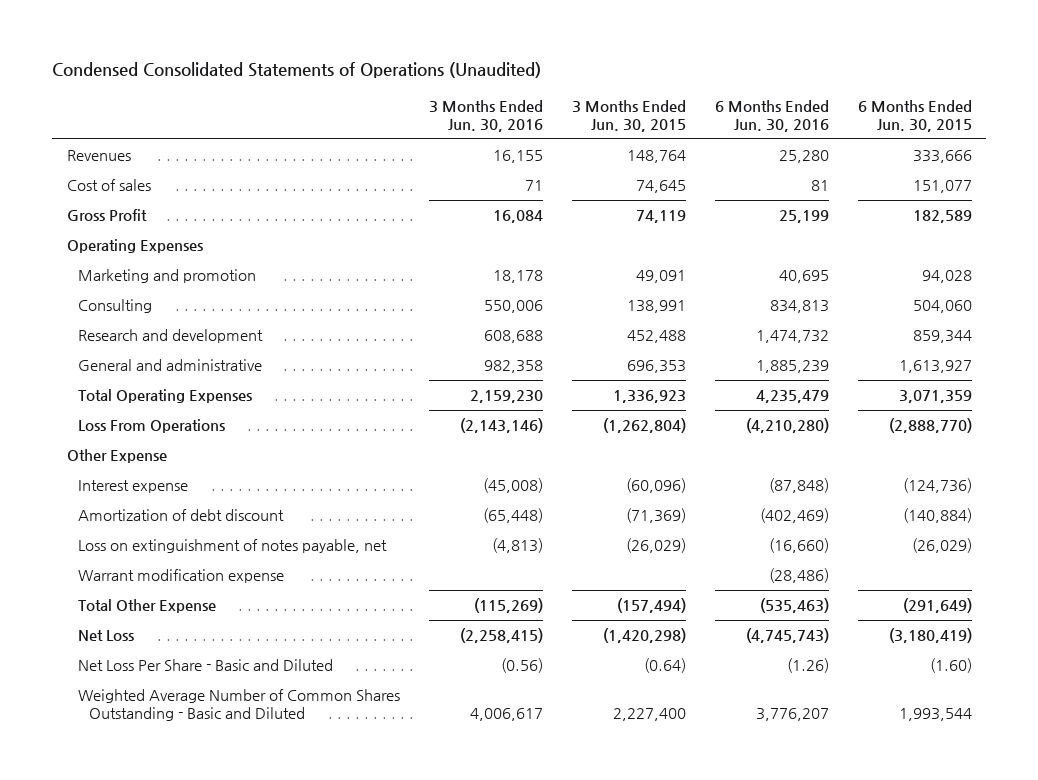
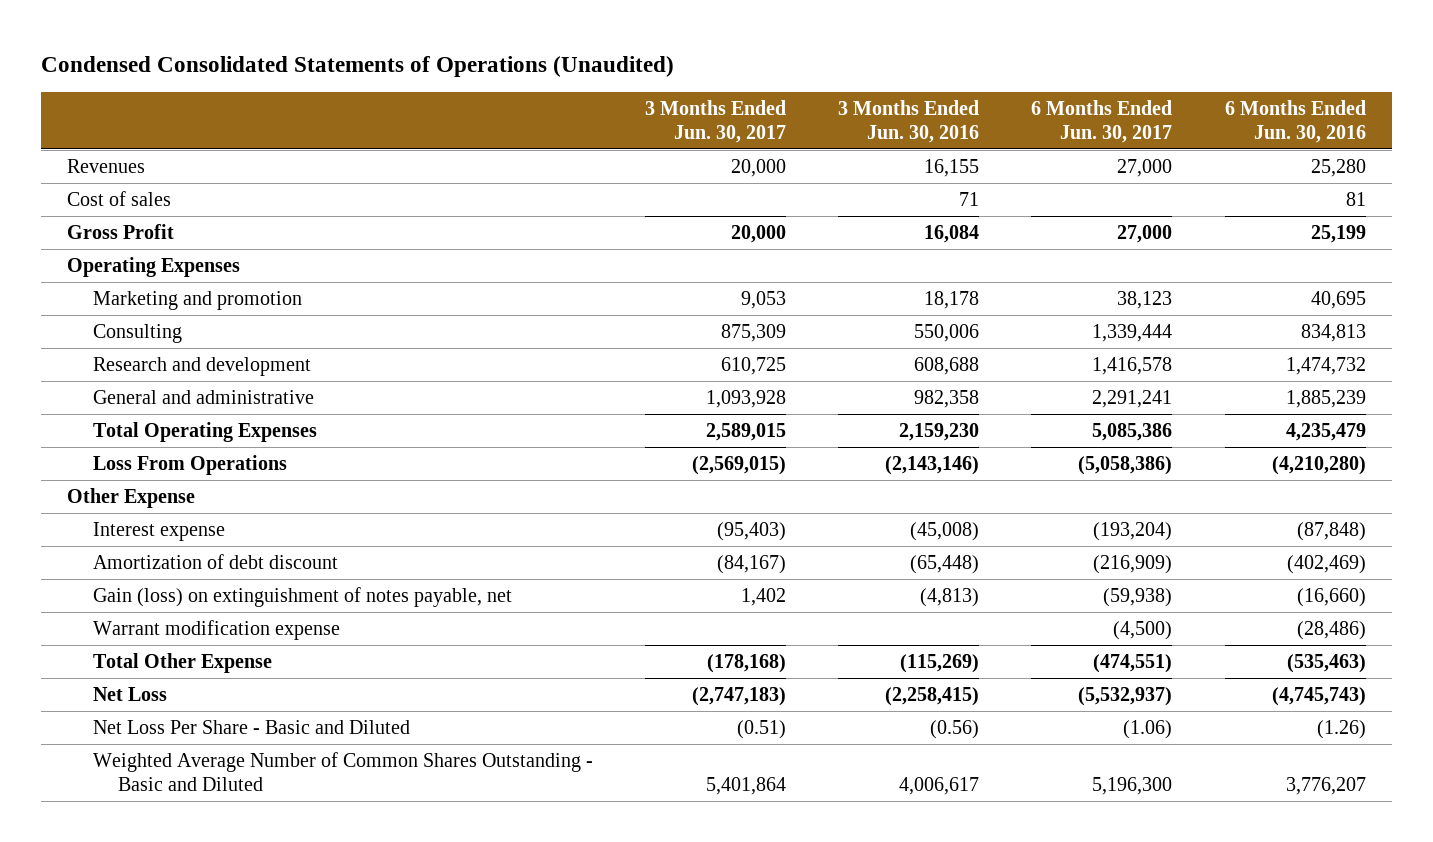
- | 3 Months Ended Jun. 30, 2016 | 3 Months Ended Jun. 30, 2015 | 6 Months Ended Jun. 30, 2016 | 6 Months Ended Jun. 30, 2015
+ | 3 Months Ended Jun. 30, 2017 | 3 Months Ended Jun. 30, 2016 | 6 Months Ended Jun. 30, 2017 | 6 Months Ended Jun. 30, 2016
- Loss on extinguishment of notes payable, net | (4,813) | (26,029) | (16,660) | (26,029)
+ Gain (loss) on extinguishment of notes payable, net | 1,402 | (4,813) | (59,938) | (16,660)

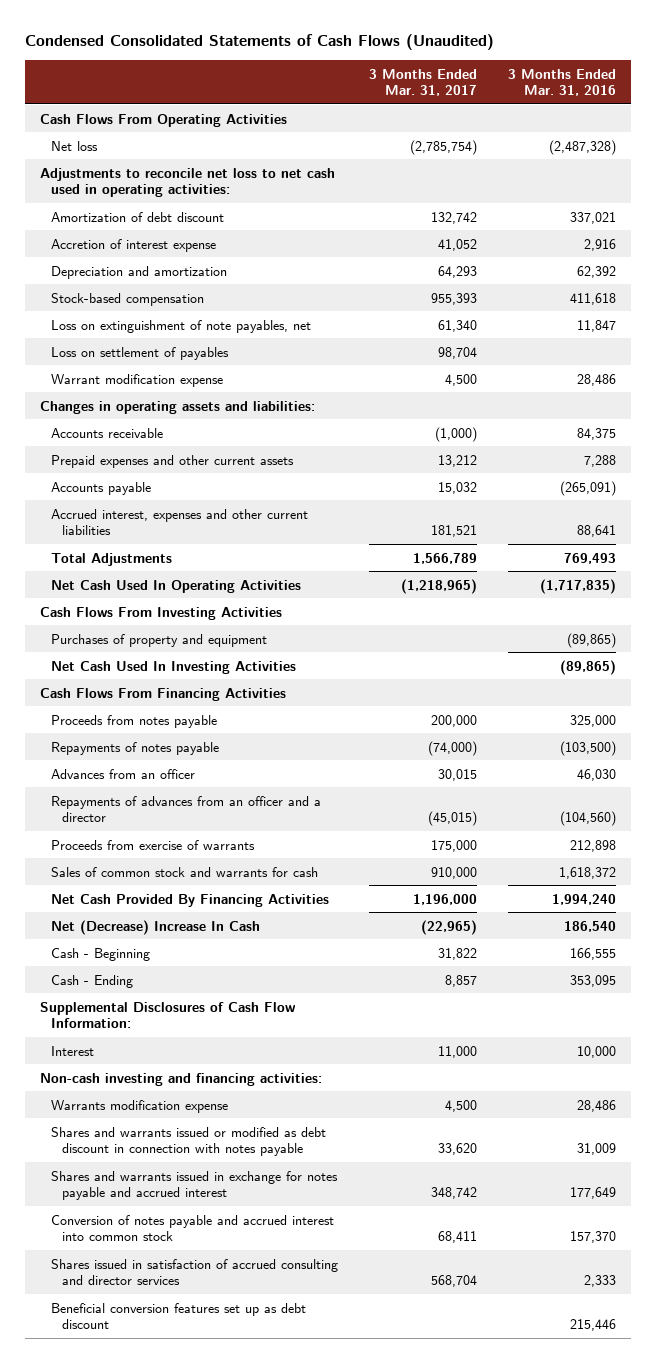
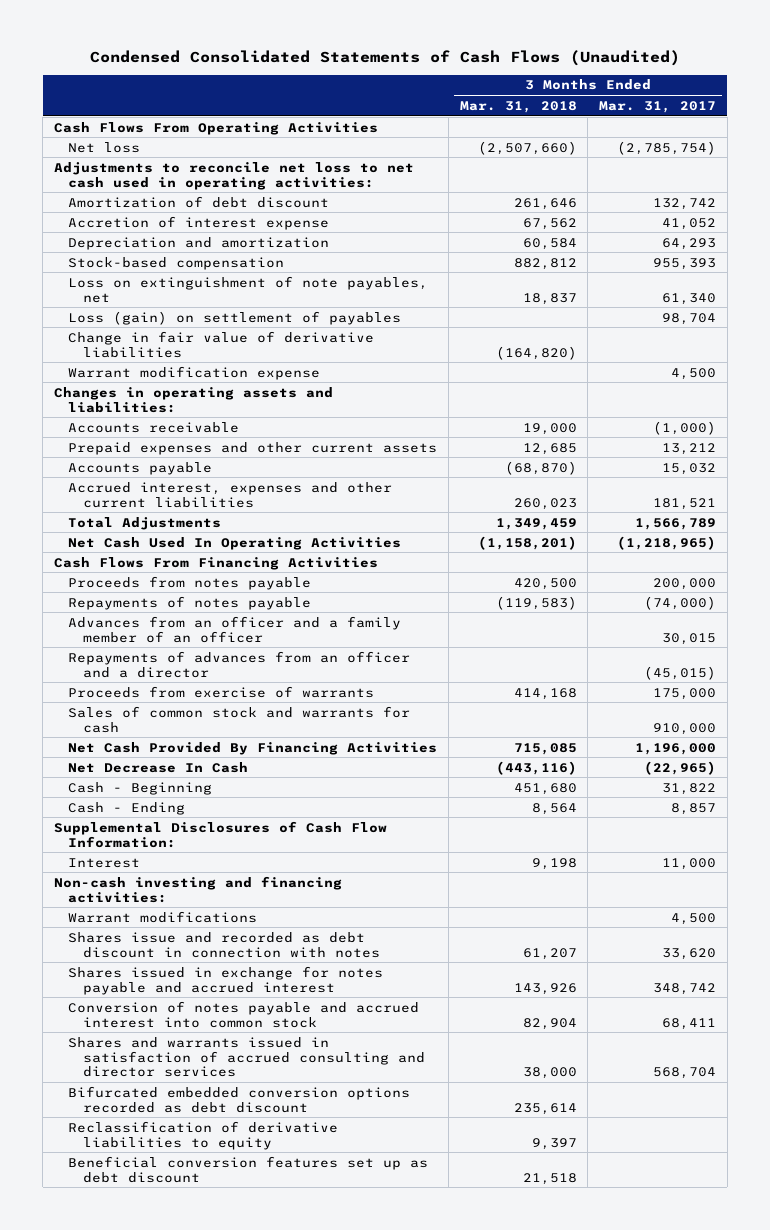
- | 3 Months Ended Mar. 31, 2017 | 3 Months Ended Mar. 31, 2016
+ | 3 Months Ended Mar. 31, 2018 | 3 Months Ended Mar. 31, 2017
- Loss on settlement of payables | 98,704 |
+ Loss (gain) on settlement of payables | | 98,704
+ Change in fair value of derivative liabilities | (164,820) |
- Cash Flows From Investing Activities
- Purchases of property and equipment | | (89,865)
- Net Cash Used In Investing Activities | | (89,865)
- Advances from an officer | 30,015 | 46,030
+ Advances from an officer and a family member of an officer | | 30,015
- Net (Decrease) Increase In Cash | (22,965) | 186,540
+ Net Decrease In Cash | (443,116) | (22,965)
- Warrants modification expense | 4,500 | 28,486
- Shares and warrants issued or modified as debt discount in connection with notes payable | 33,620 | 31,009
- Shares and warrants issued in exchange for notes payable and accrued interest | 348,742 | 177,649
+ Warrant modifications | | 4,500
+ Shares issue and recorded as debt discount in connection with notes | 61,207 | 33,620
+ Shares issued in exchange for notes payable and accrued interest | 143,926 | 348,742
- Shares issued in satisfaction of accrued consulting and director services | 568,704 | 2,333
+ Shares and warrants issued in satisfaction of accrued consulting and director services | 38,000 | 568,704
+ Bifurcated embedded conversion options recorded as debt discount | 235,614 |
+ Reclassification of derivative liabilities to equity | 9,397 |

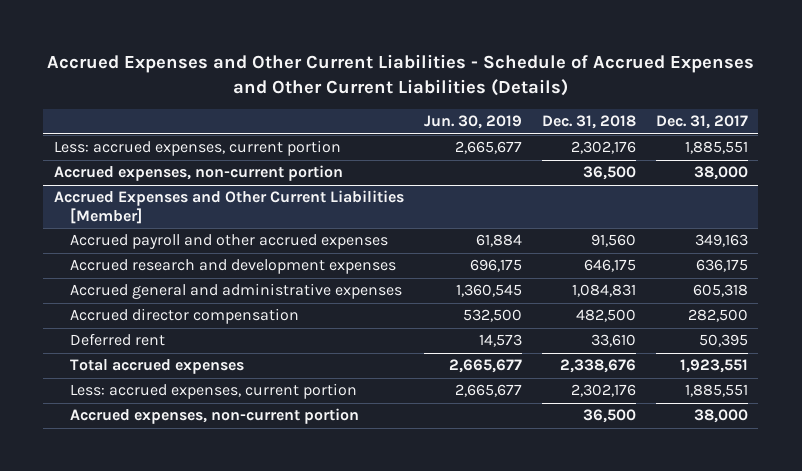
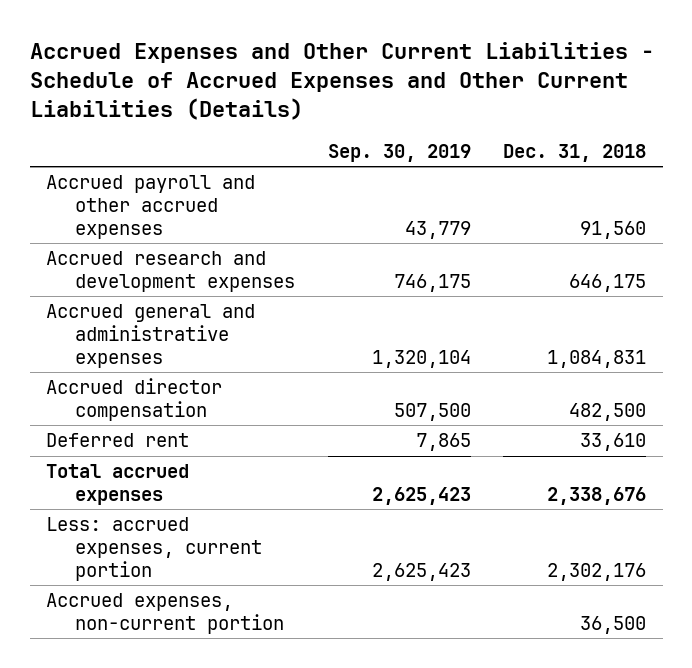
- | Jun. 30, 2019 | Dec. 31, 2018 | Dec. 31, 2017
+ | Sep. 30, 2019 | Dec. 31, 2018
- Less: accrued expenses, current portion | 2,665,677 | 2,302,176 | 1,885,551
- Accrued expenses, non-current portion | | 36,500 | 38,000
- Accrued Expenses and Other Current Liabilities [Member]

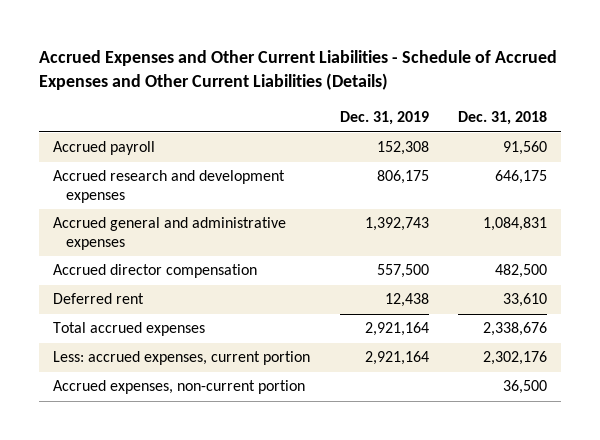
- | Sep. 30, 2019 | Dec. 31, 2018
+ | Dec. 31, 2019 | Dec. 31, 2018
- Accrued payroll and other accrued expenses | 43,779 | 91,560
+ Accrued payroll | 152,308 | 91,560

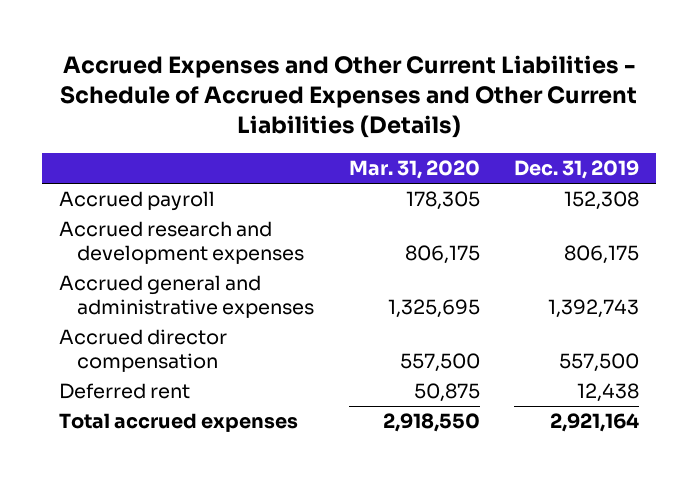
- | Dec. 31, 2019 | Dec. 31, 2018
+ | Mar. 31, 2020 | Dec. 31, 2019
- Less: accrued expenses, current portion | 2,921,164 | 2,302,176
- Accrued expenses, non-current portion | | 36,500

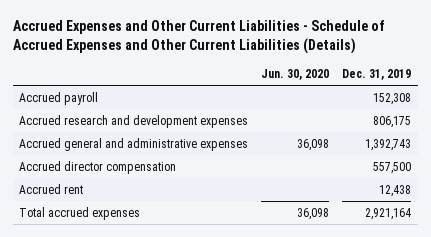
- | Mar. 31, 2020 | Dec. 31, 2019
+ | Jun. 30, 2020 | Dec. 31, 2019
- Deferred rent | 50,875 | 12,438
+ Accrued rent | | 12,438

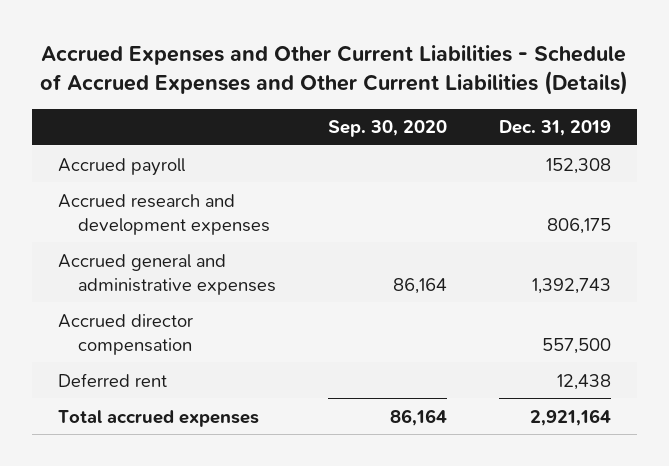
- | Jun. 30, 2020 | Dec. 31, 2019
+ | Sep. 30, 2020 | Dec. 31, 2019
- Accrued rent | | 12,438
+ Deferred rent | | 12,438

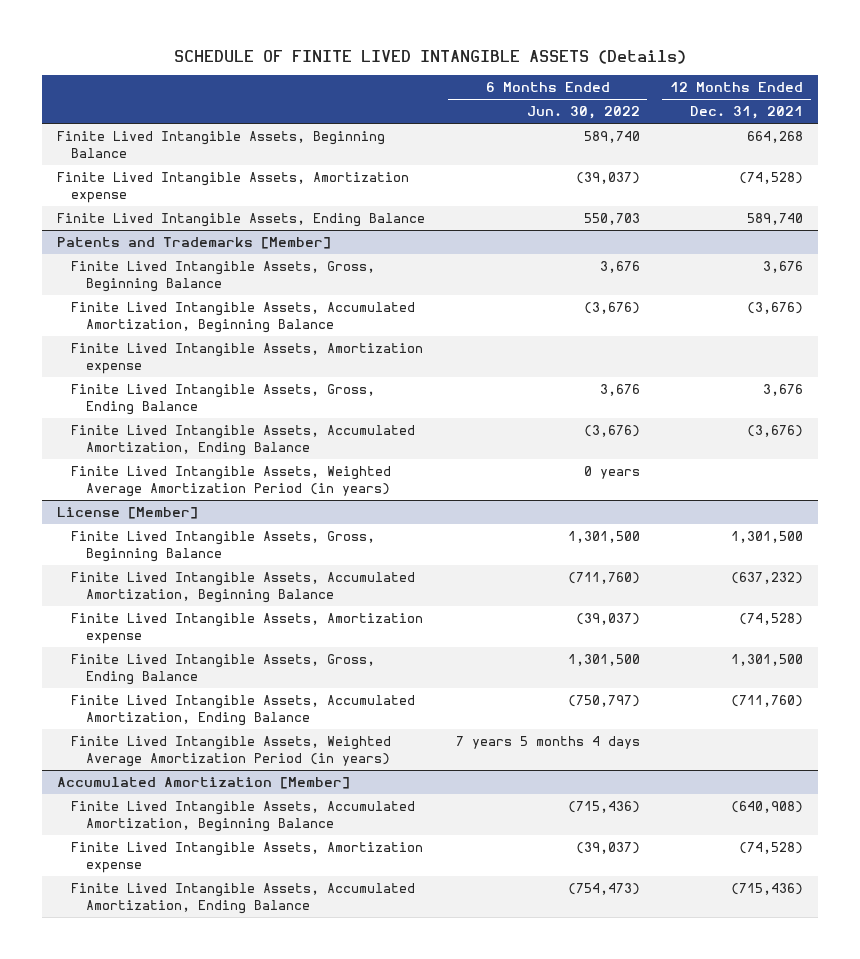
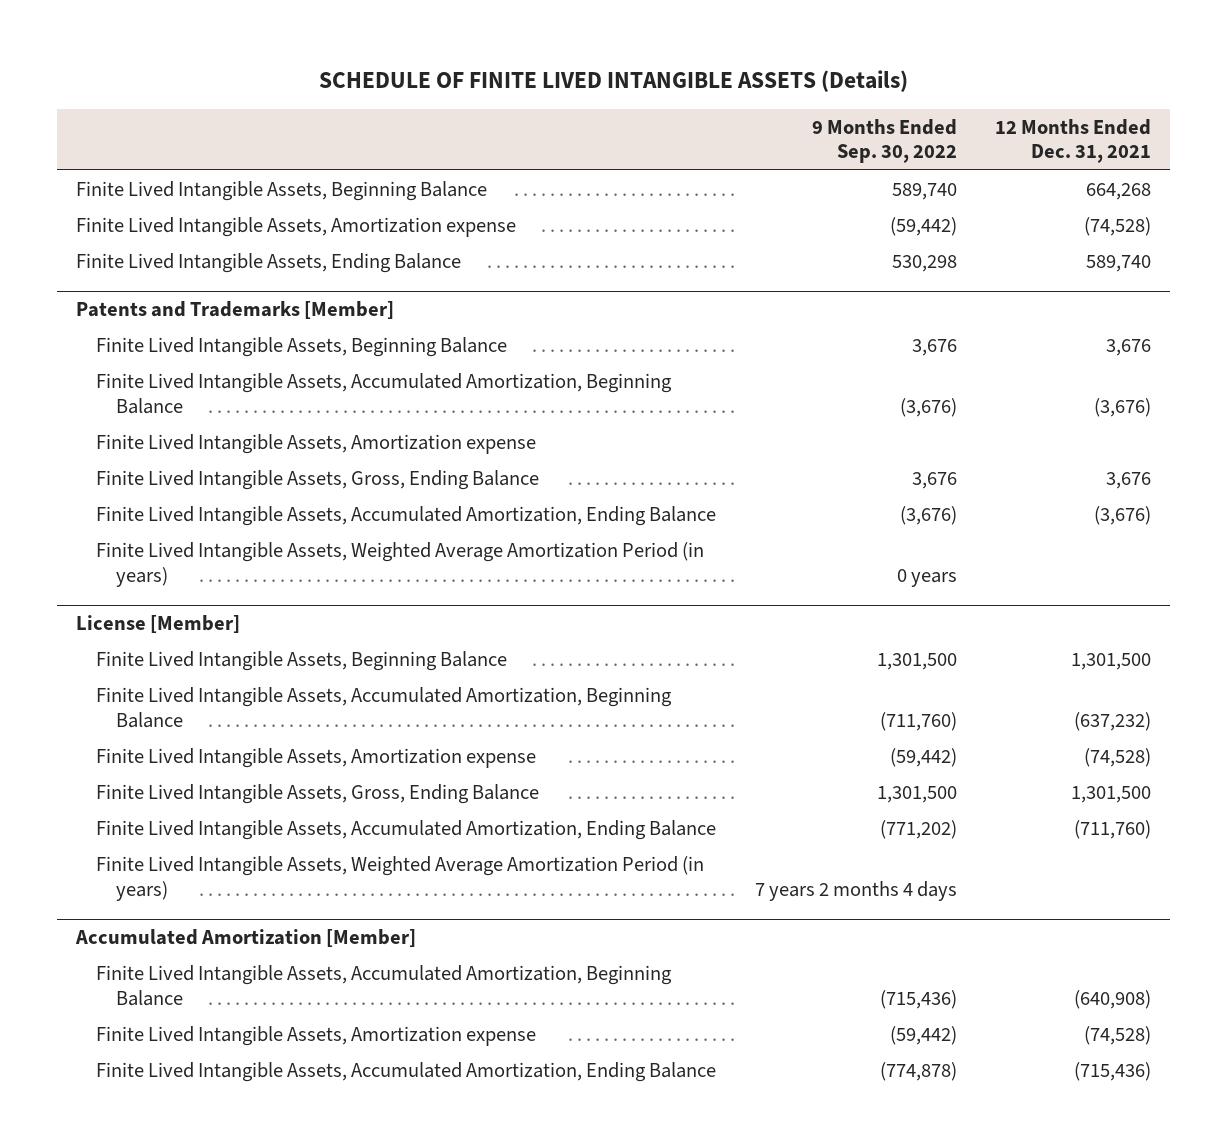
- | 6 Months Ended Jun. 30, 2022 | 12 Months Ended Dec. 31, 2021
+ | 9 Months Ended Sep. 30, 2022 | 12 Months Ended Dec. 31, 2021
@ Patents and Trademarks [Member]
- Finite Lived Intangible Assets, Gross, Beginning Balance | 3,676 | 3,676
+ Finite Lived Intangible Assets, Beginning Balance | 3,676 | 3,676
@ License [Member]
- Finite Lived Intangible Assets, Gross, Beginning Balance | 1,301,500 | 1,301,500
+ Finite Lived Intangible Assets, Beginning Balance | 1,301,500 | 1,301,500

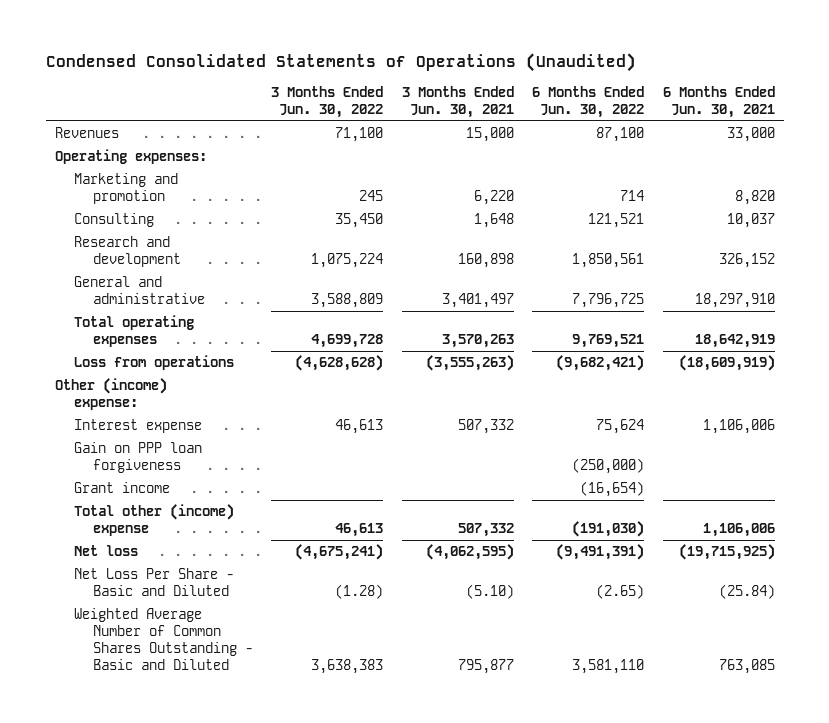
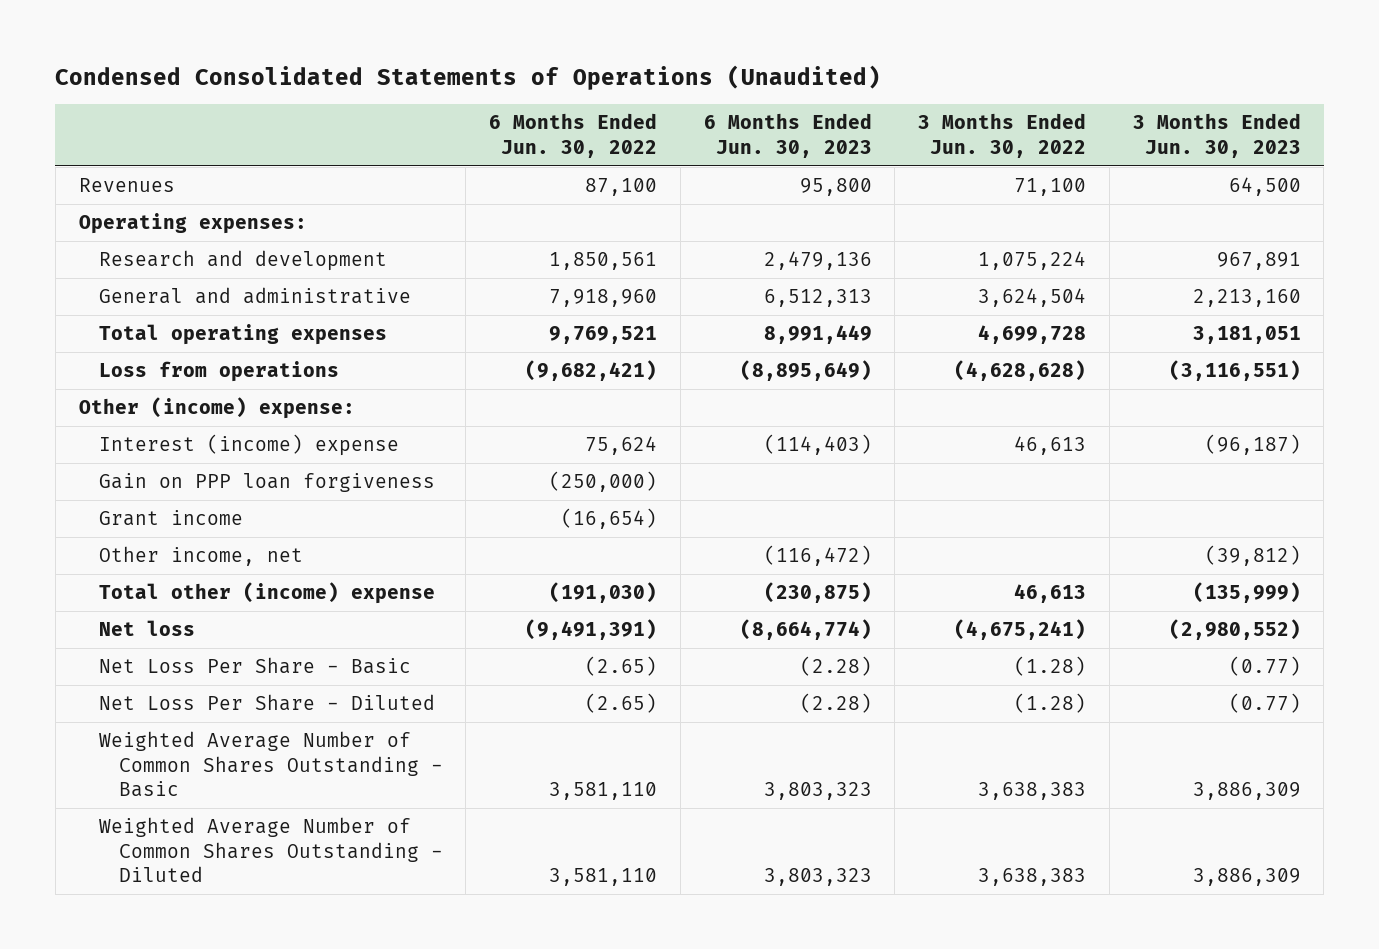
- | 3 Months Ended Jun. 30, 2022 | 3 Months Ended Jun. 30, 2021 | 6 Months Ended Jun. 30, 2022 | 6 Months Ended Jun. 30, 2021
+ | 6 Months Ended Jun. 30, 2022 | 6 Months Ended Jun. 30, 2023 | 3 Months Ended Jun. 30, 2022 | 3 Months Ended Jun. 30, 2023
- Marketing and promotion | 245 | 6,220 | 714 | 8,820
- Consulting | 35,450 | 1,648 | 121,521 | 10,037
- General and administrative | 3,588,809 | 3,401,497 | 7,796,725 | 18,297,910
+ General and administrative | 7,918,960 | 6,512,313 | 3,624,504 | 2,213,160
- Interest expense | 46,613 | 507,332 | 75,624 | 1,106,006
+ Interest (income) expense | 75,624 | (114,403) | 46,613 | (96,187)
+ Other income, net | | (116,472) | | (39,812)
- Net Loss Per Share - Basic and Diluted | (1.28) | (5.10) | (2.65) | (25.84)
- Weighted Average Number of Common Shares Outstanding - Basic and Diluted | 3,638,383 | 795,877 | 3,581,110 | 763,085
+ Net Loss Per Share - Basic | (2.65) | (2.28) | (1.28) | (0.77)
+ Net Loss Per Share - Diluted | (2.65) | (2.28) | (1.28) | (0.77)
+ Weighted Average Number of Common Shares Outstanding - Basic | 3,581,110 | 3,803,323 | 3,638,383 | 3,886,309
+ Weighted Average Number of Common Shares Outstanding - Diluted | 3,581,110 | 3,803,323 | 3,638,383 | 3,886,309

